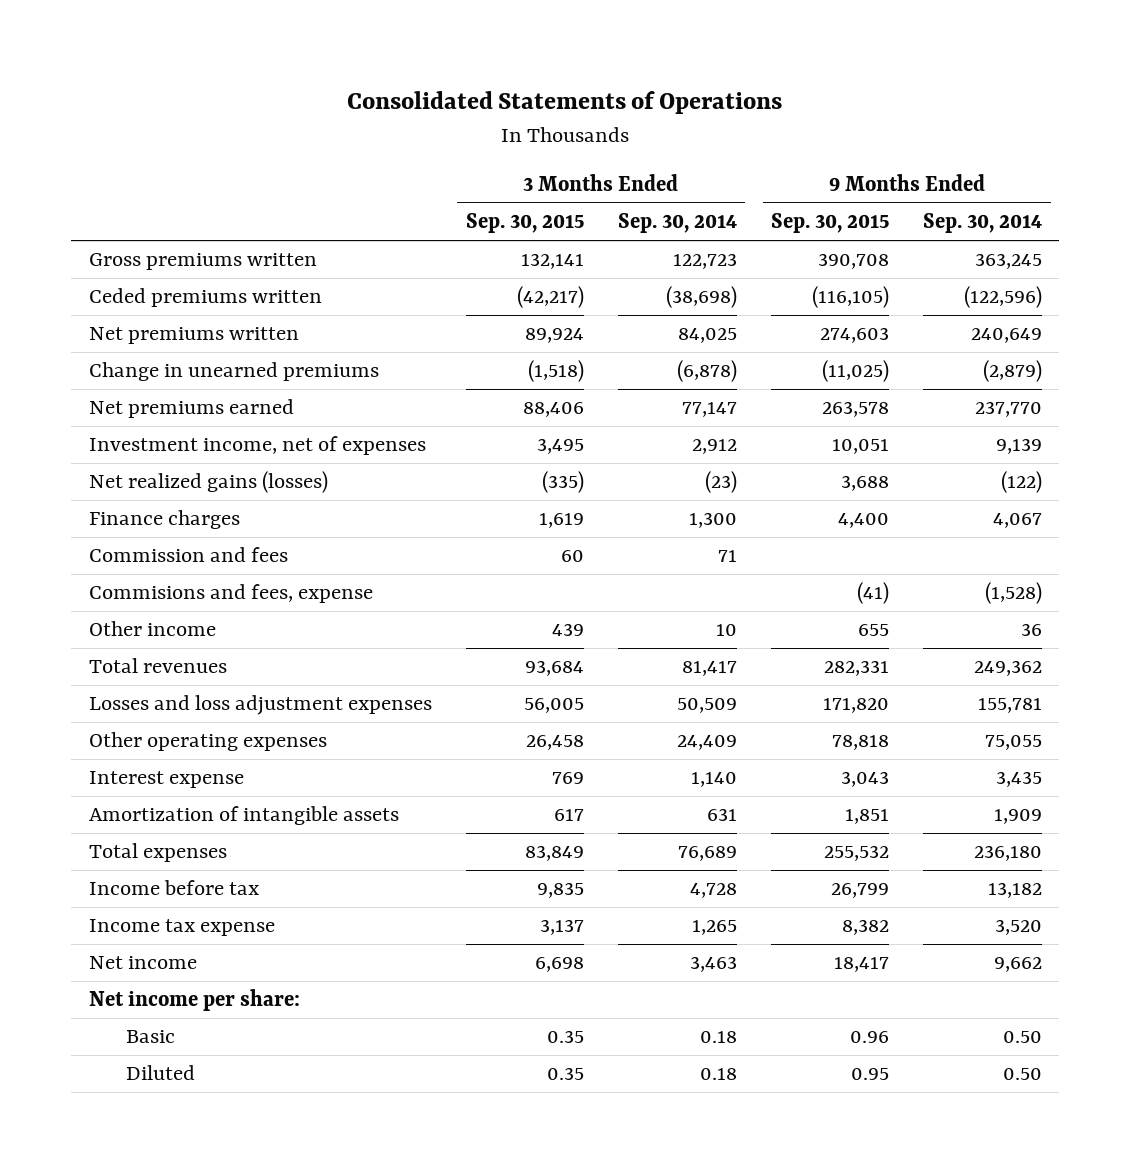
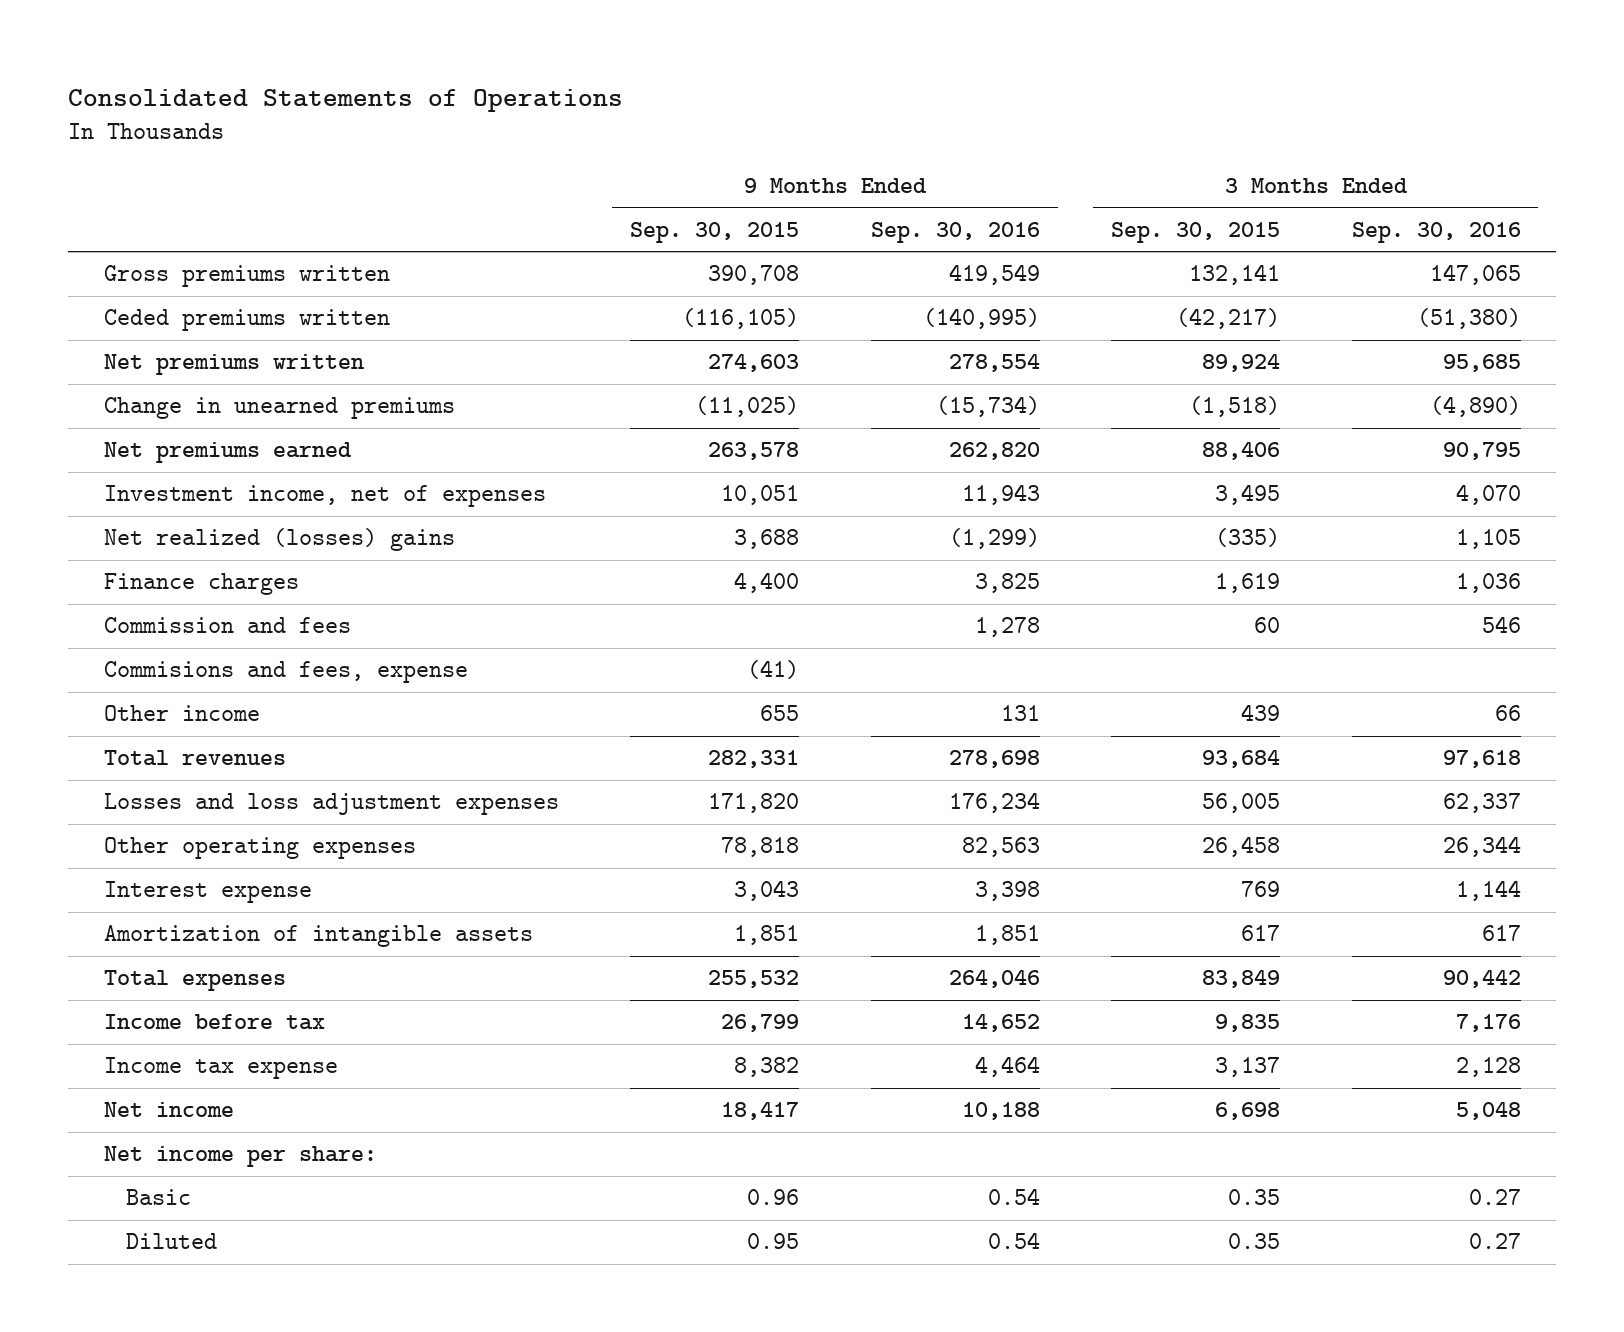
- | 3 Months Ended Sep. 30, 2015 | 3 Months Ended Sep. 30, 2014 | 9 Months Ended Sep. 30, 2015 | 9 Months Ended Sep. 30, 2014
+ | 9 Months Ended Sep. 30, 2015 | 9 Months Ended Sep. 30, 2016 | 3 Months Ended Sep. 30, 2015 | 3 Months Ended Sep. 30, 2016
- Net realized gains (losses) | (335) | (23) | 3,688 | (122)
+ Net realized (losses) gains | 3,688 | (1,299) | (335) | 1,105

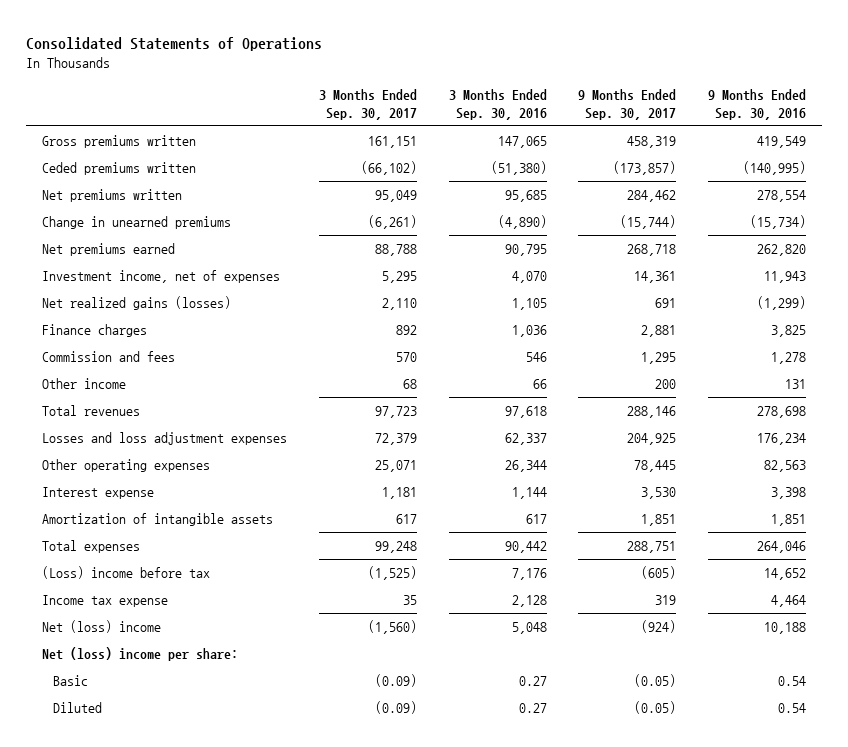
- | 9 Months Ended Sep. 30, 2015 | 9 Months Ended Sep. 30, 2016 | 3 Months Ended Sep. 30, 2015 | 3 Months Ended Sep. 30, 2016
+ | 3 Months Ended Sep. 30, 2017 | 3 Months Ended Sep. 30, 2016 | 9 Months Ended Sep. 30, 2017 | 9 Months Ended Sep. 30, 2016
- Net realized (losses) gains | 3,688 | (1,299) | (335) | 1,105
+ Net realized gains (losses) | 2,110 | 1,105 | 691 | (1,299)
- Commisions and fees, expense | (41) | | |
- Income before tax | 26,799 | 14,652 | 9,835 | 7,176
+ (Loss) income before tax | (1,525) | 7,176 | (605) | 14,652
- Net income | 18,417 | 10,188 | 6,698 | 5,048
- Net income per share:
+ Net (loss) income | (1,560) | 5,048 | (924) | 10,188
+ Net (loss) income per share:

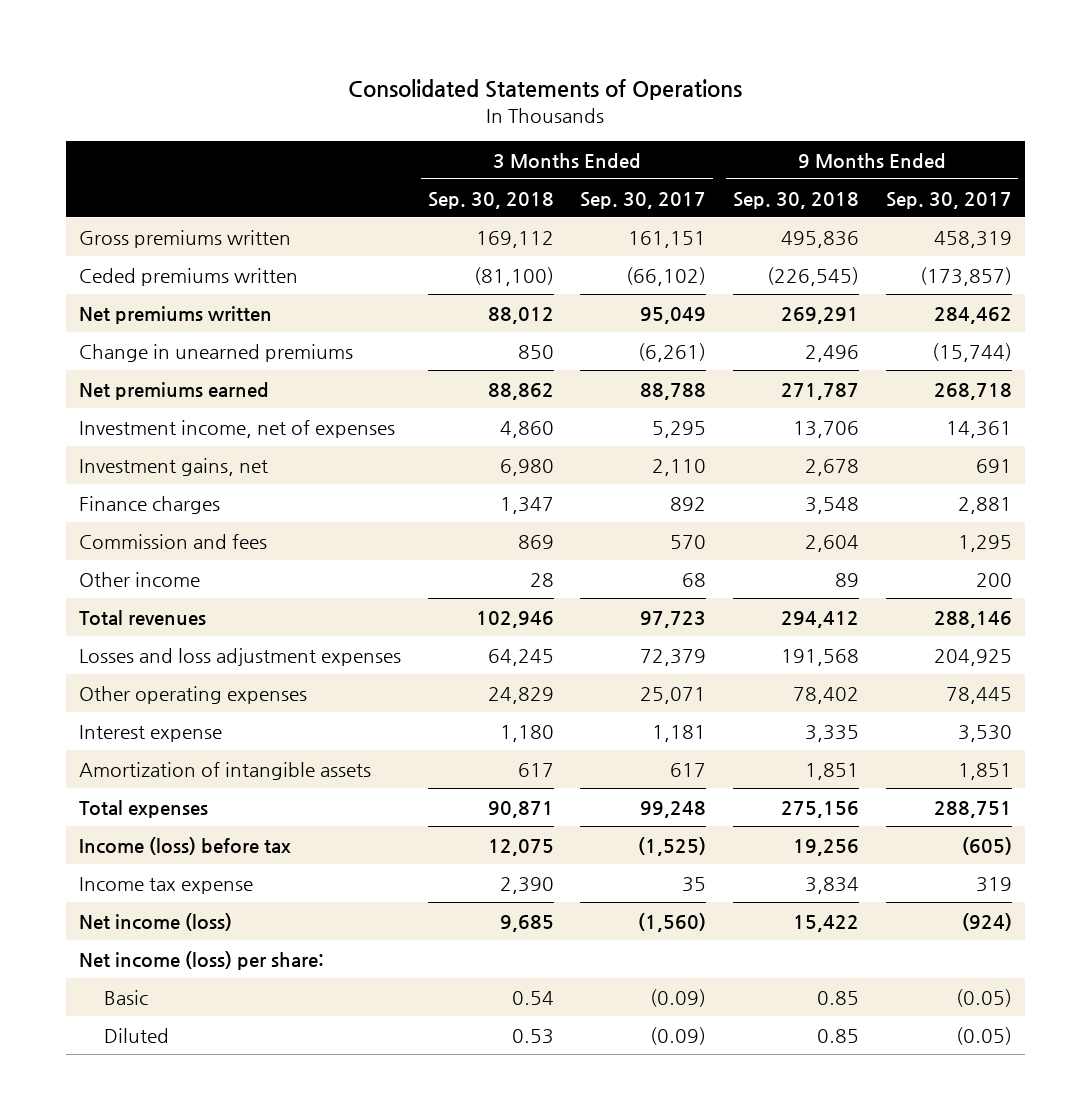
- | 3 Months Ended Sep. 30, 2017 | 3 Months Ended Sep. 30, 2016 | 9 Months Ended Sep. 30, 2017 | 9 Months Ended Sep. 30, 2016
+ | 3 Months Ended Sep. 30, 2018 | 3 Months Ended Sep. 30, 2017 | 9 Months Ended Sep. 30, 2018 | 9 Months Ended Sep. 30, 2017
- Net realized gains (losses) | 2,110 | 1,105 | 691 | (1,299)
+ Investment gains, net | 6,980 | 2,110 | 2,678 | 691
- (Loss) income before tax | (1,525) | 7,176 | (605) | 14,652
+ Income (loss) before tax | 12,075 | (1,525) | 19,256 | (605)
- Net (loss) income | (1,560) | 5,048 | (924) | 10,188
- Net (loss) income per share:
+ Net income (loss) | 9,685 | (1,560) | 15,422 | (924)
+ Net income (loss) per share:

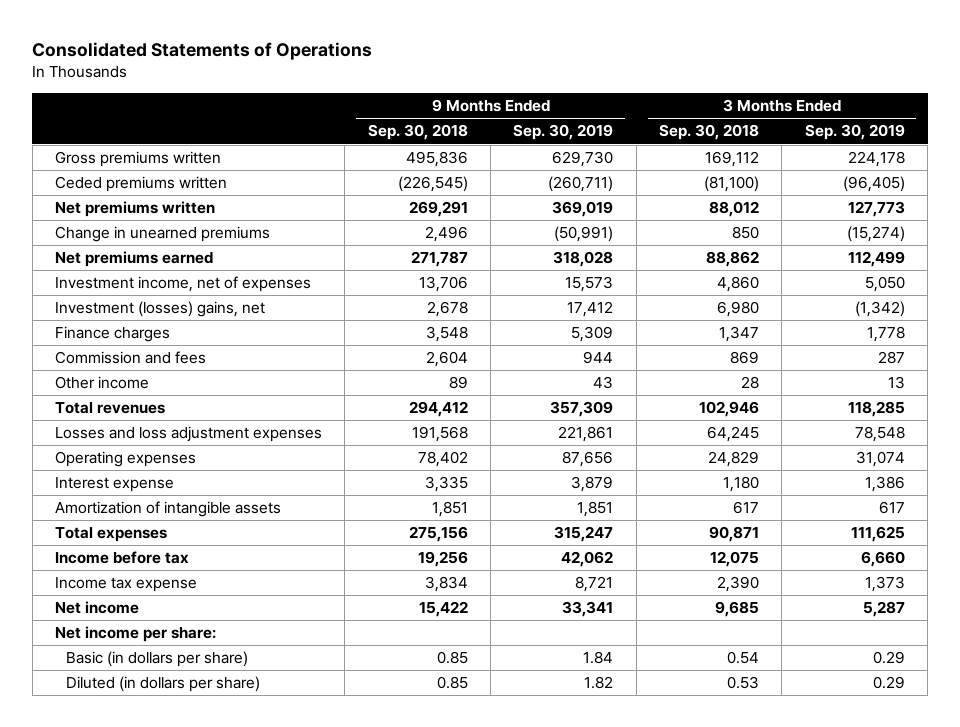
- | 3 Months Ended Sep. 30, 2018 | 3 Months Ended Sep. 30, 2017 | 9 Months Ended Sep. 30, 2018 | 9 Months Ended Sep. 30, 2017
+ | 9 Months Ended Sep. 30, 2018 | 9 Months Ended Sep. 30, 2019 | 3 Months Ended Sep. 30, 2018 | 3 Months Ended Sep. 30, 2019
- Investment gains, net | 6,980 | 2,110 | 2,678 | 691
+ Investment (losses) gains, net | 2,678 | 17,412 | 6,980 | (1,342)
- Other operating expenses | 24,829 | 25,071 | 78,402 | 78,445
+ Operating expenses | 78,402 | 87,656 | 24,829 | 31,074
- Income (loss) before tax | 12,075 | (1,525) | 19,256 | (605)
+ Income before tax | 19,256 | 42,062 | 12,075 | 6,660
- Net income (loss) | 9,685 | (1,560) | 15,422 | (924)
- Net income (loss) per share:
- Basic | 0.54 | (0.09) | 0.85 | (0.05)
- Diluted | 0.53 | (0.09) | 0.85 | (0.05)
+ Net income | 15,422 | 33,341 | 9,685 | 5,287
+ Net income per share:
+ Basic (in dollars per share) | 0.85 | 1.84 | 0.54 | 0.29
+ Diluted (in dollars per share) | 0.85 | 1.82 | 0.53 | 0.29

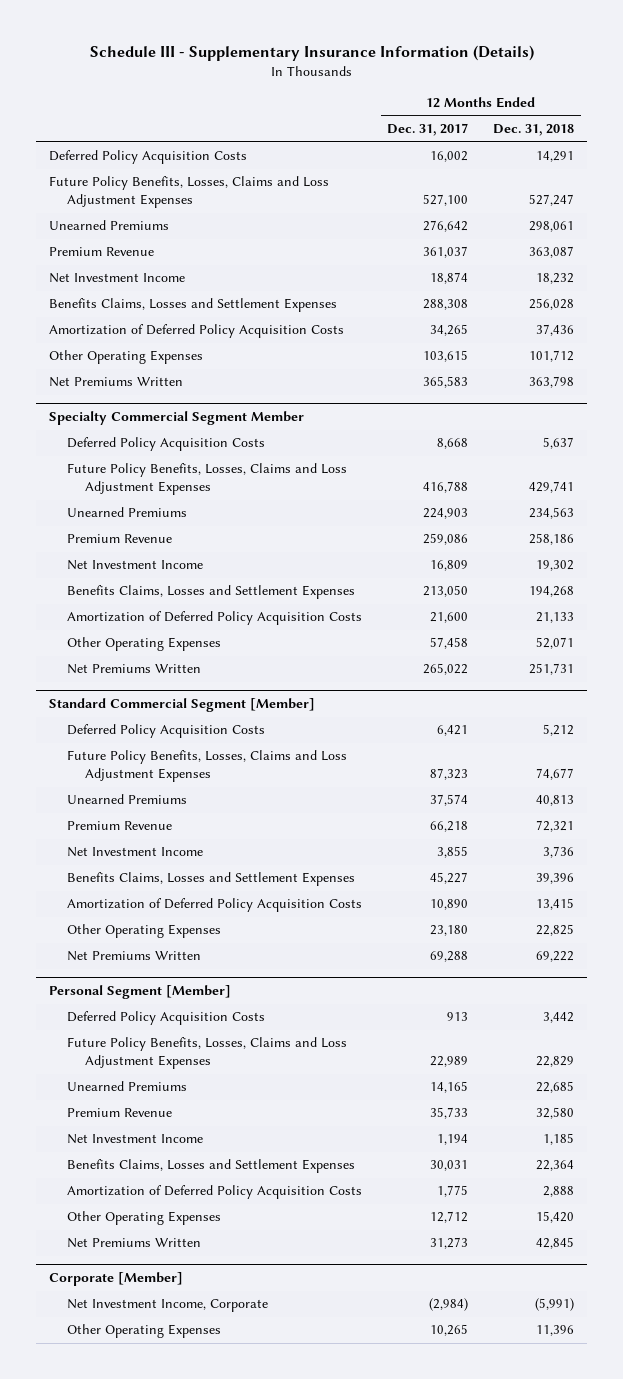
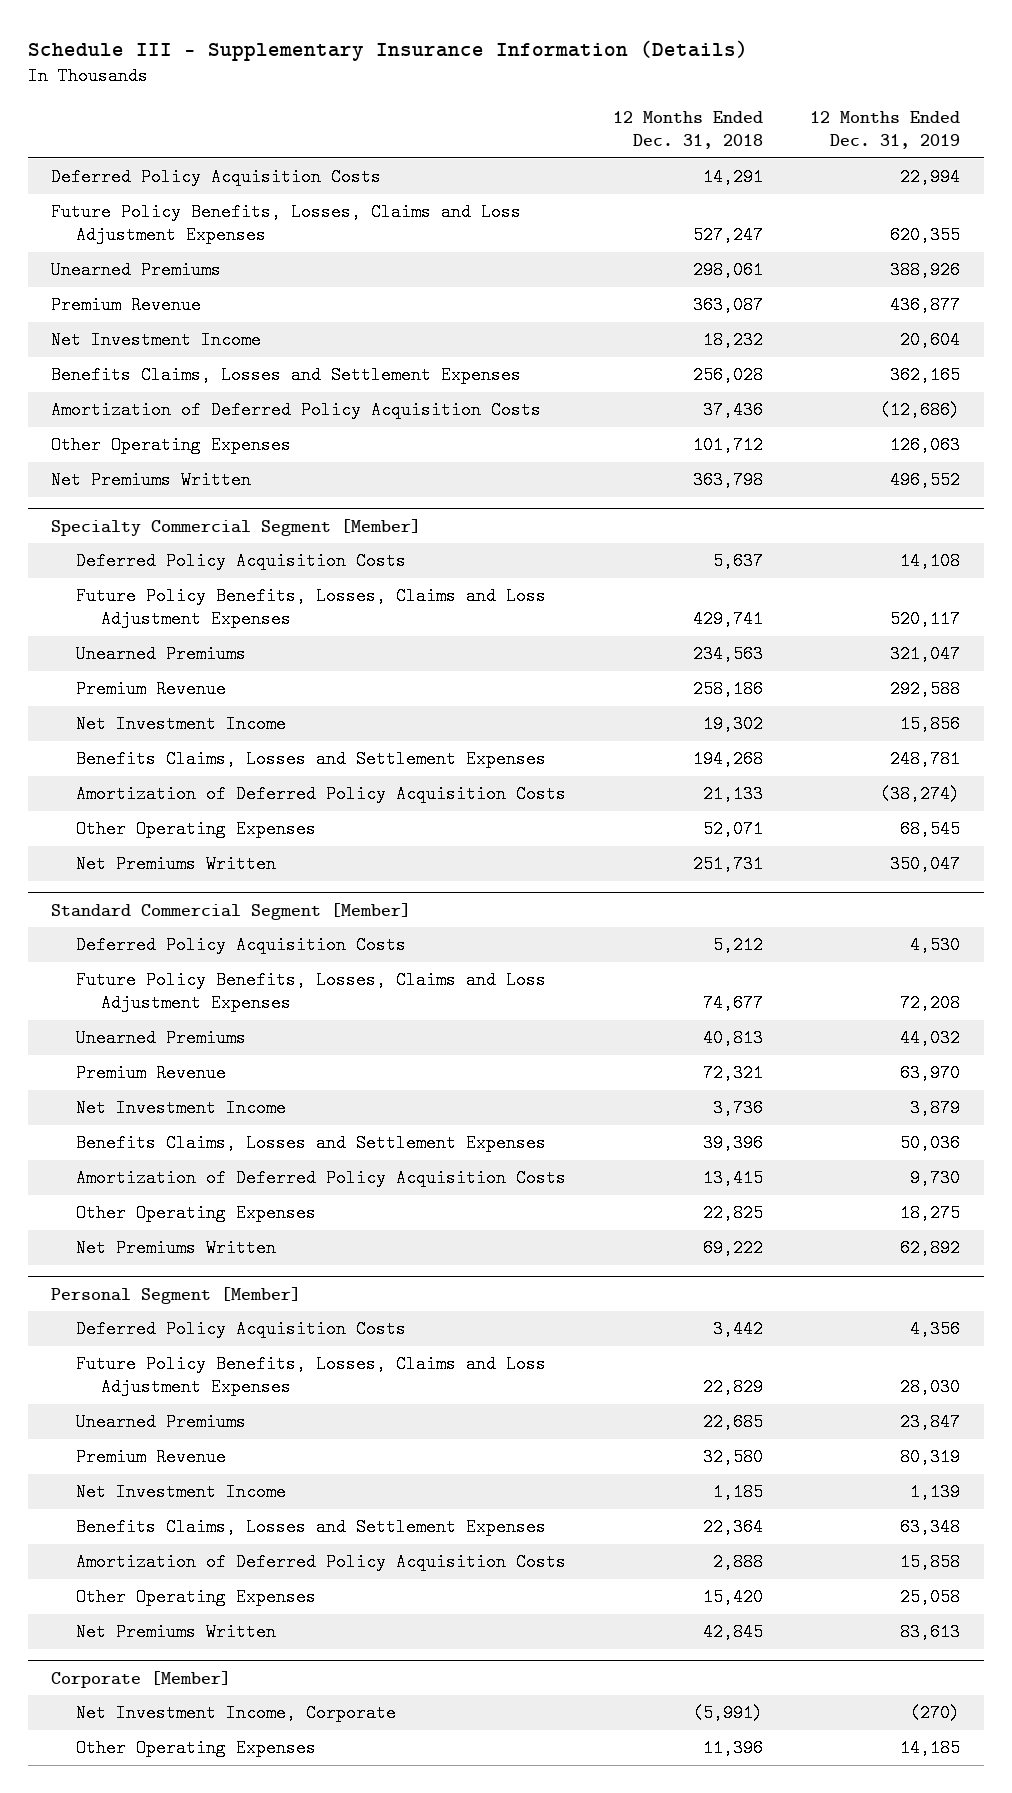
- | 12 Months Ended Dec. 31, 2017 | 12 Months Ended Dec. 31, 2018
+ | 12 Months Ended Dec. 31, 2018 | 12 Months Ended Dec. 31, 2019
- Specialty Commercial Segment Member
+ Specialty Commercial Segment [Member]

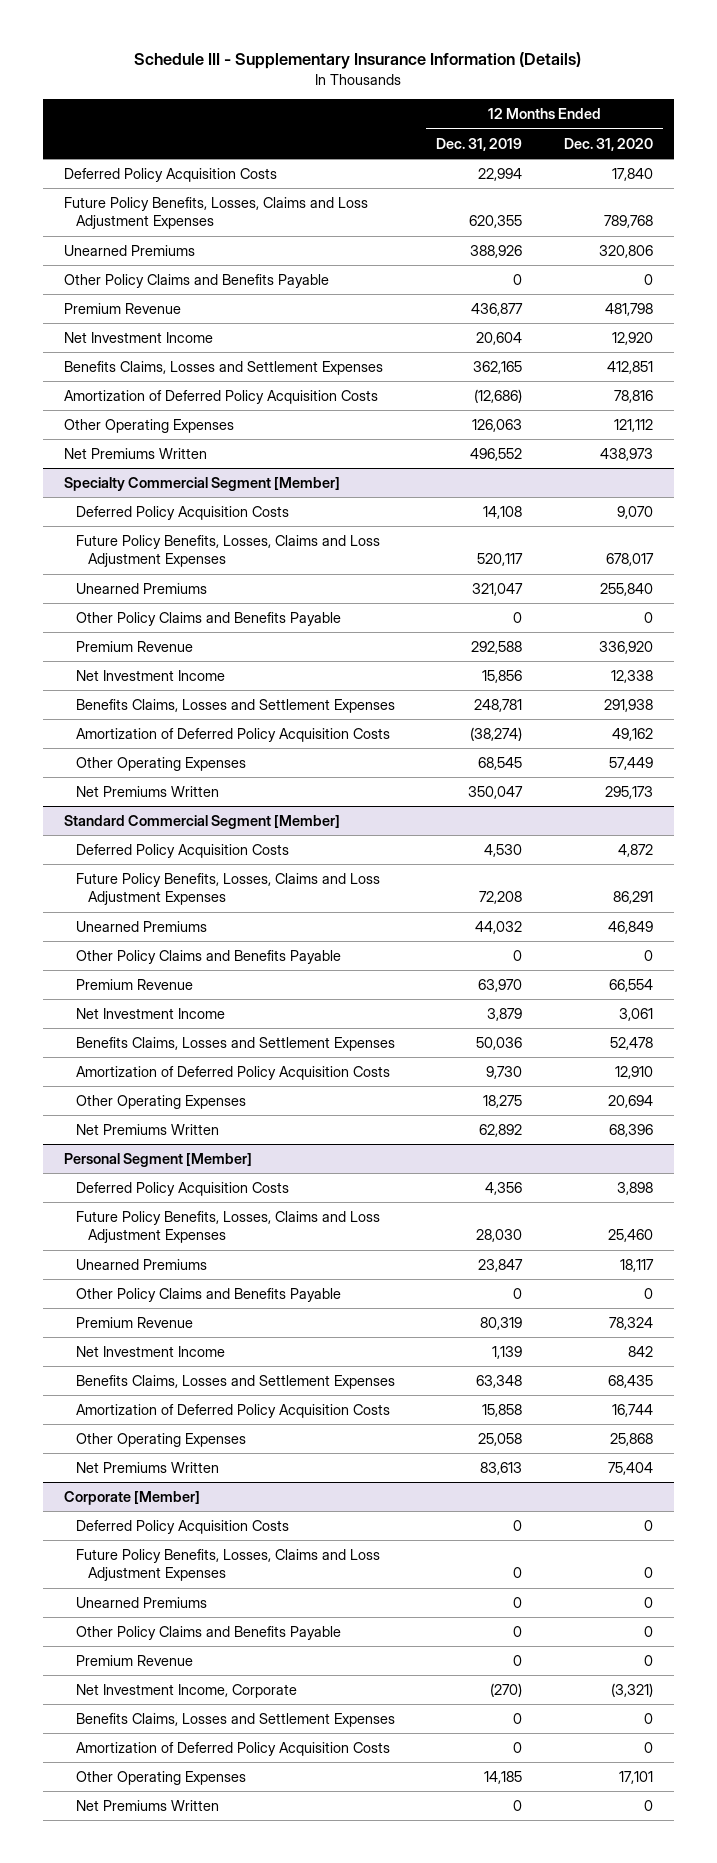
- | 12 Months Ended Dec. 31, 2018 | 12 Months Ended Dec. 31, 2019
+ | 12 Months Ended Dec. 31, 2019 | 12 Months Ended Dec. 31, 2020
+ Other Policy Claims and Benefits Payable | 0 | 0
@ Specialty Commercial Segment [Member]
+ Other Policy Claims and Benefits Payable | 0 | 0
@ Standard Commercial Segment [Member]
+ Other Policy Claims and Benefits Payable | 0 | 0
@ Personal Segment [Member]
+ Other Policy Claims and Benefits Payable | 0 | 0
@ Corporate [Member]
+ Deferred Policy Acquisition Costs | 0 | 0
+ Future Policy Benefits, Losses, Claims and Loss Adjustment Expenses | 0 | 0
+ Unearned Premiums | 0 | 0
+ Other Policy Claims and Benefits Payable | 0 | 0
+ Premium Revenue | 0 | 0
+ Benefits Claims, Losses and Settlement Expenses | 0 | 0
+ Amortization of Deferred Policy Acquisition Costs | 0 | 0
+ Net Premiums Written | 0 | 0

